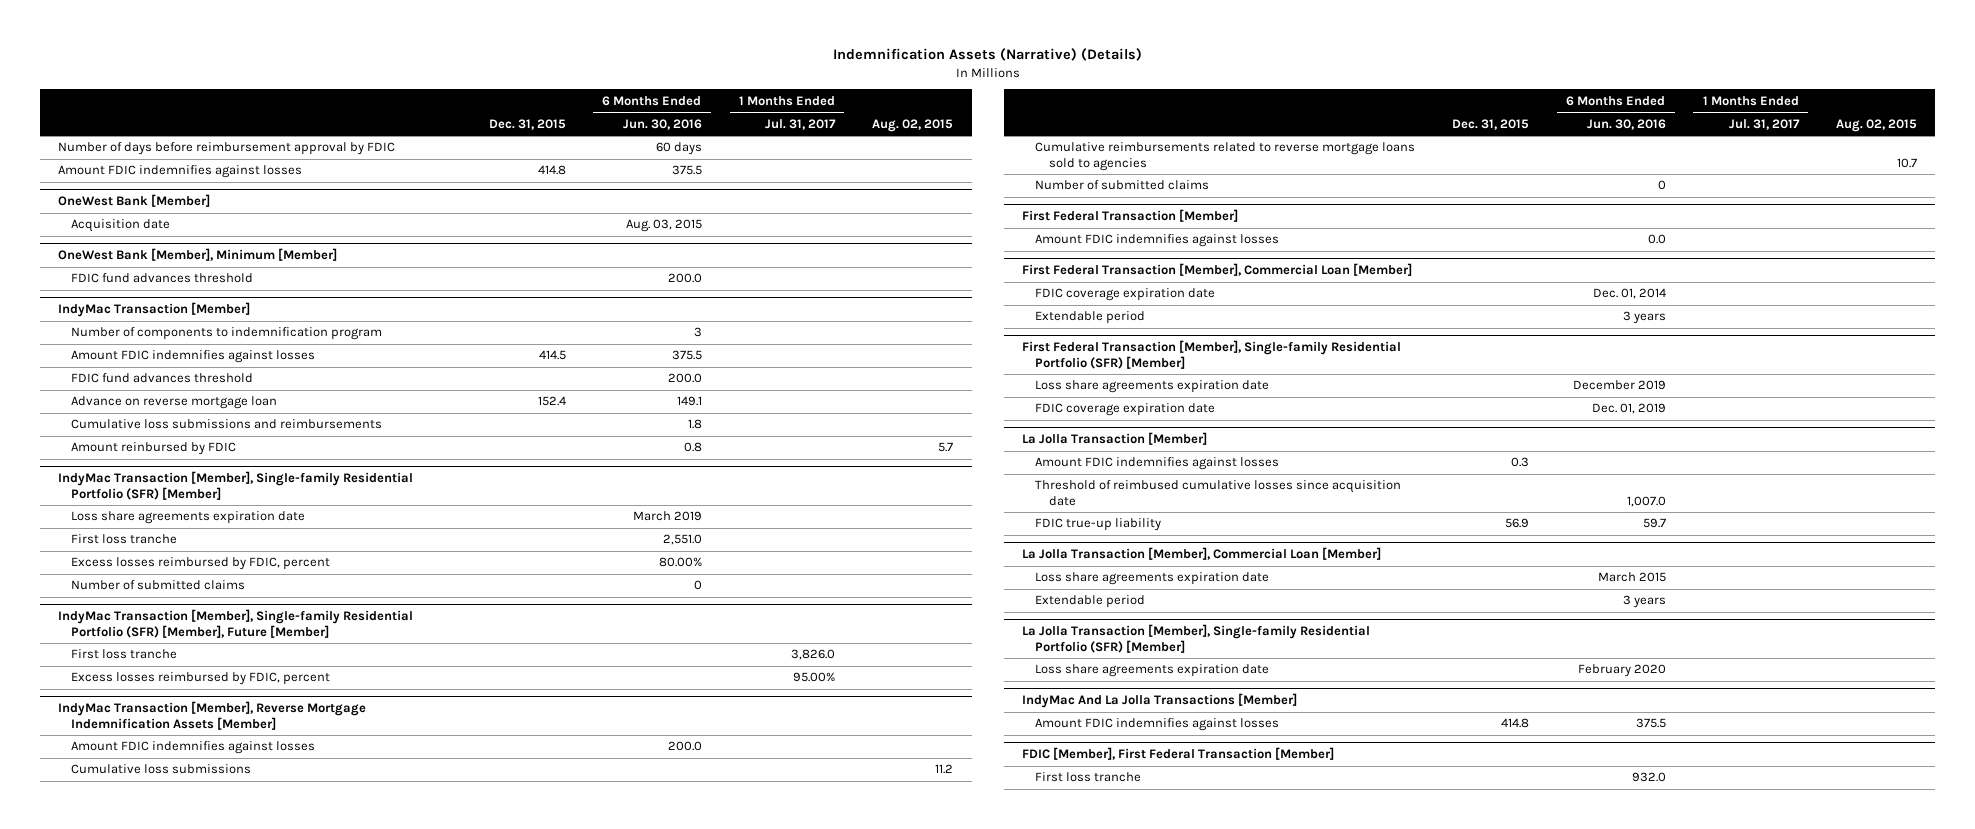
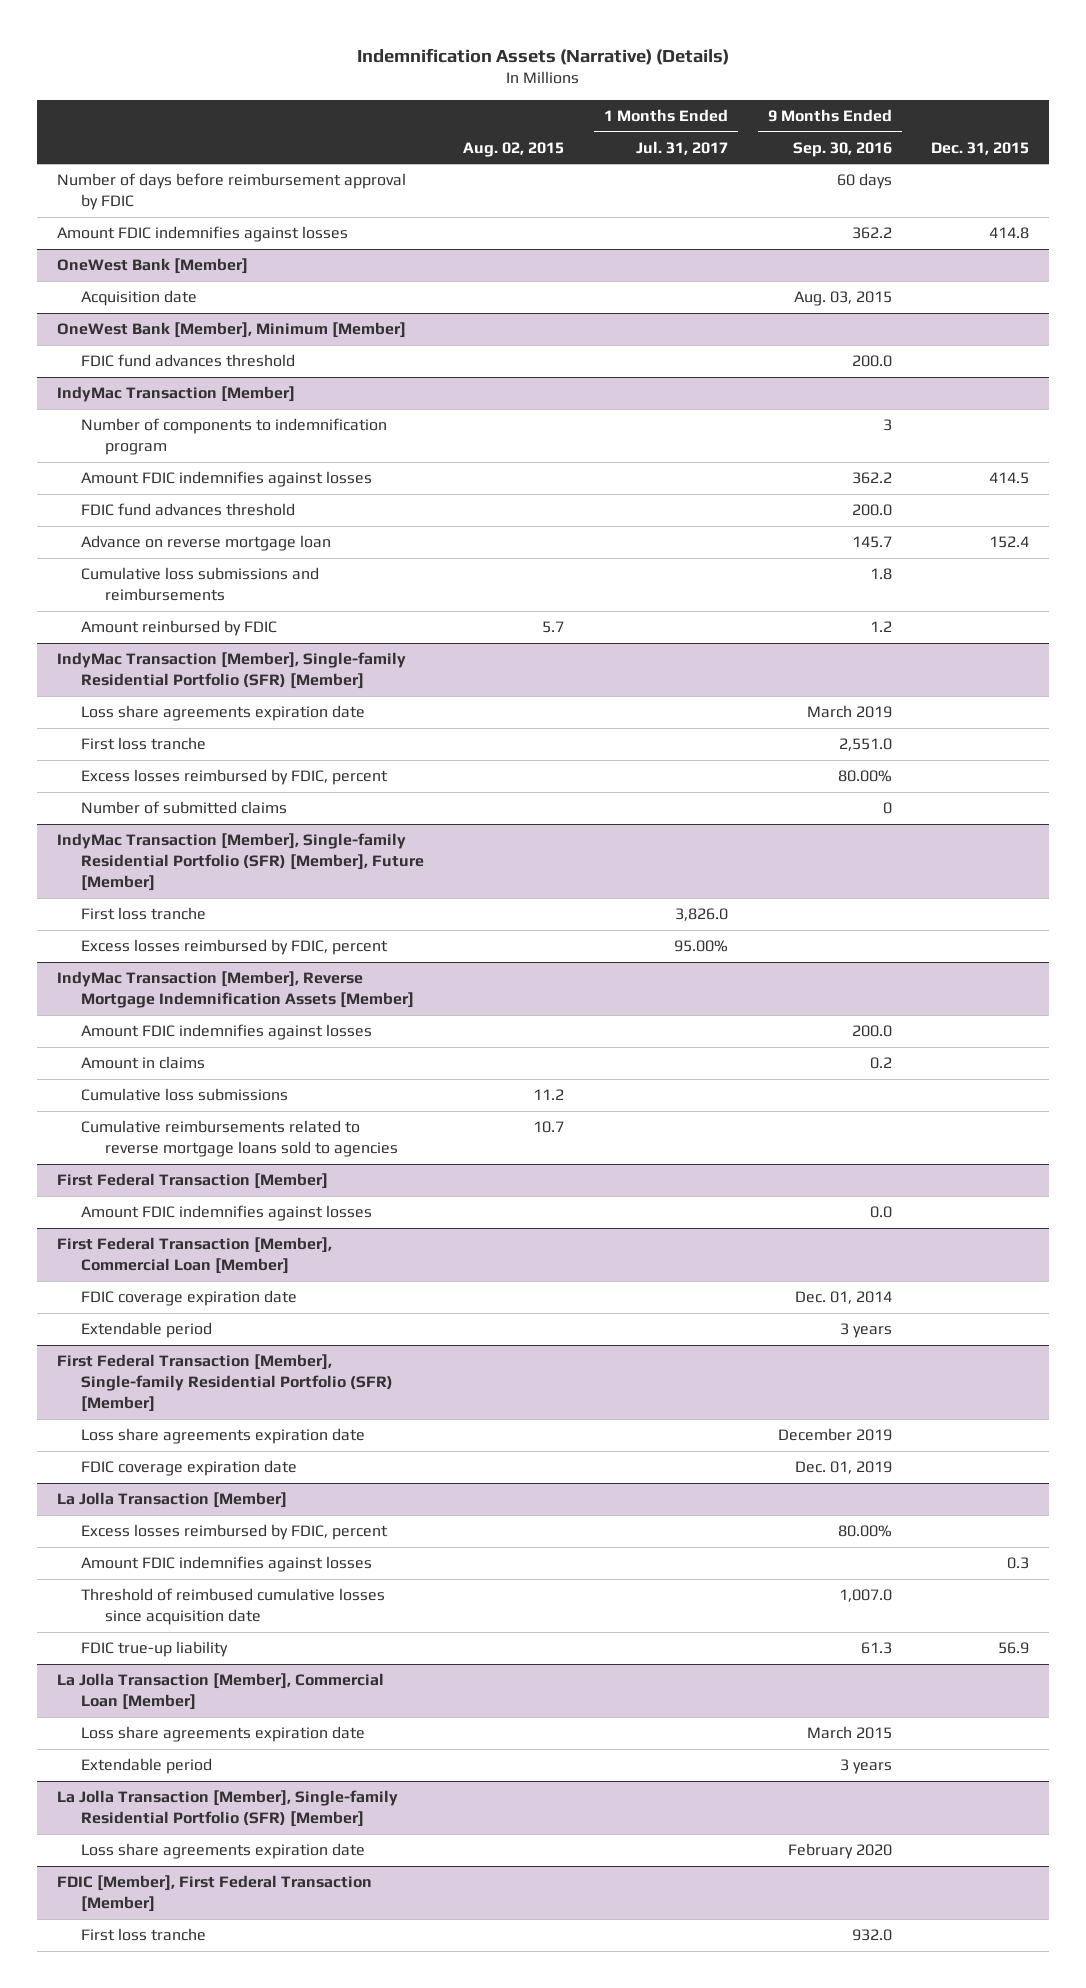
- | Dec. 31, 2015 | 6 Months Ended Jun. 30, 2016 | 1 Months Ended Jul. 31, 2017 | Aug. 02, 2015
+ | Aug. 02, 2015 | 1 Months Ended Jul. 31, 2017 | 9 Months Ended Sep. 30, 2016 | Dec. 31, 2015
@ IndyMac Transaction [Member], Reverse Mortgage Indemnification Assets [Member]
+ Amount in claims | | | 0.2 |
- Number of submitted claims | | 0 | |
@ La Jolla Transaction [Member]
+ Excess losses reimbursed by FDIC, percent | | | 80.00% |
- IndyMac And La Jolla Transactions [Member]
- Amount FDIC indemnifies against losses | 414.8 | 375.5 | |

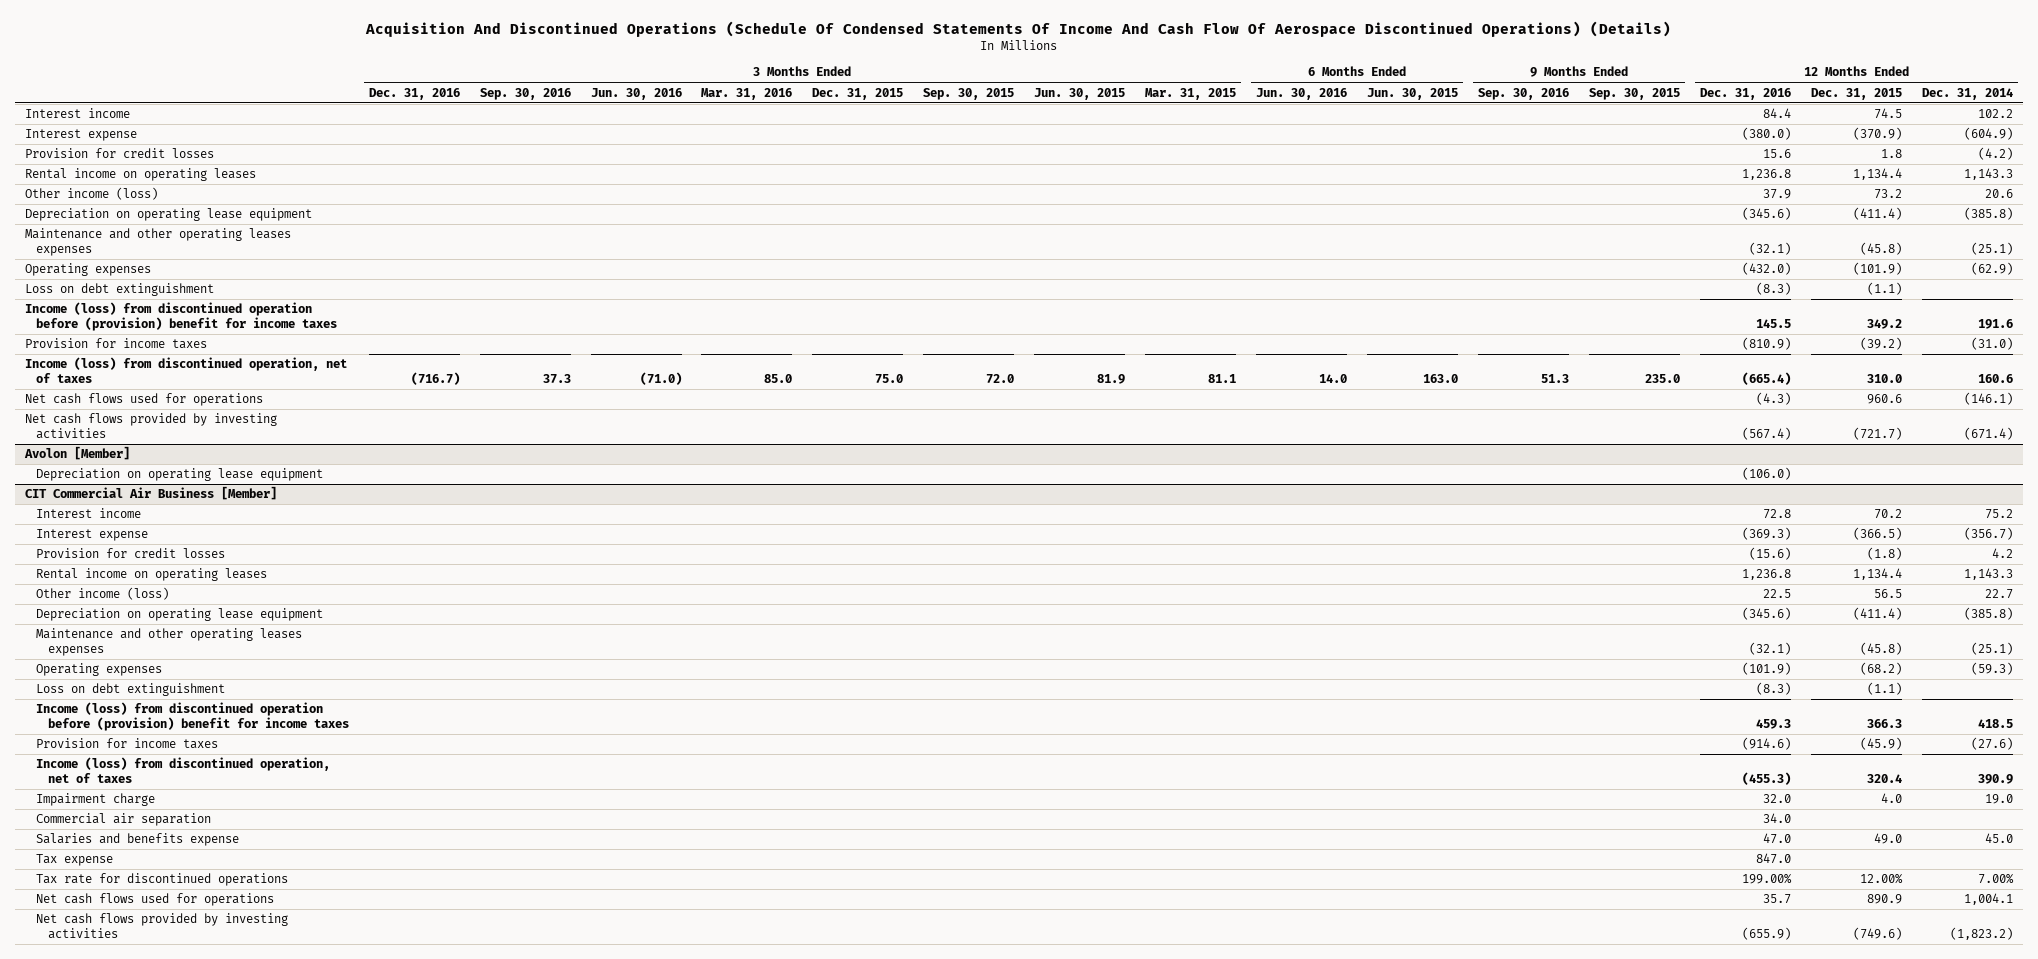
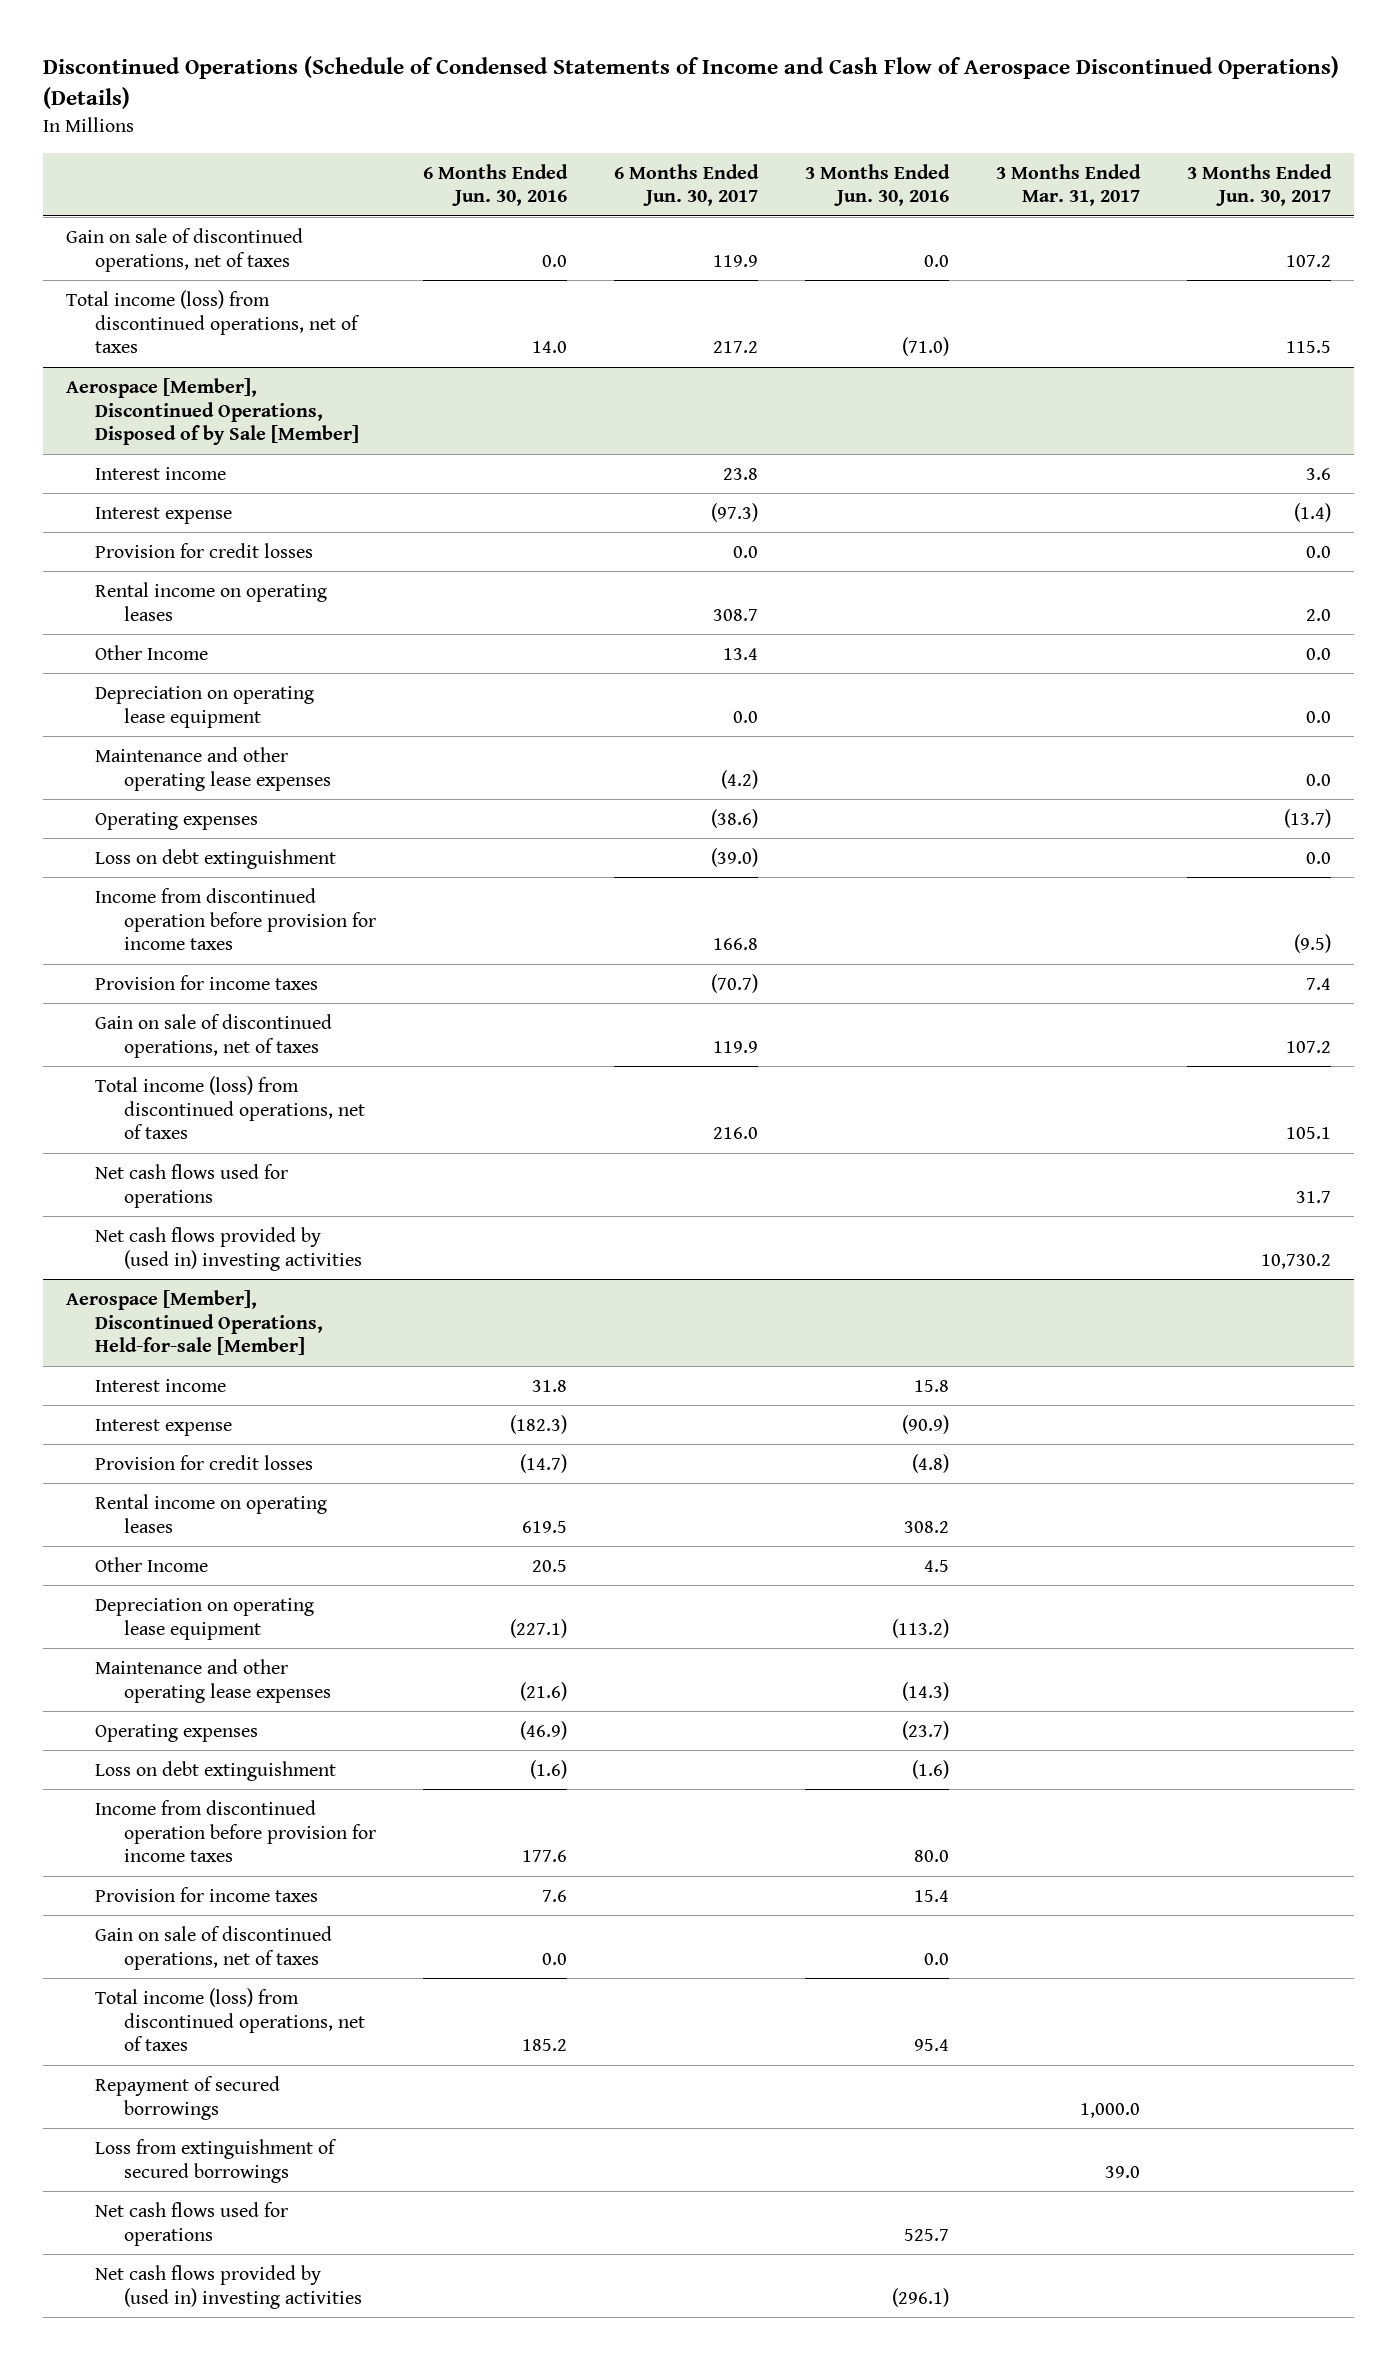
- Acquisition And Discontinued Operations (Schedule Of Condensed Statements Of Income And Cash Flow Of Aerospace Discontinued Operations) (Details)
+ Discontinued Operations (Schedule of Condensed Statements of Income and Cash Flow of Aerospace Discontinued Operations) (Details)
- | 3 Months Ended Dec. 31, 2016 | 3 Months Ended Sep. 30, 2016 | 3 Months Ended Jun. 30, 2016 | 3 Months Ended Mar. 31, 2016 | 3 Months Ended Dec. 31, 2015 | 3 Months Ended Sep. 30, 2015 | 3 Months Ended Jun. 30, 2015 | 3 Months Ended Mar. 31, 2015 | 6 Months Ended Jun. 30, 2016 | 6 Months Ended Jun. 30, 2015 | 9 Months Ended Sep. 30, 2016 | 9 Months Ended Sep. 30, 2015 | 12 Months Ended Dec. 31, 2016 | 12 Months Ended Dec. 31, 2015 | 12 Months Ended Dec. 31, 2014
+ | 6 Months Ended Jun. 30, 2016 | 6 Months Ended Jun. 30, 2017 | 3 Months Ended Jun. 30, 2016 | 3 Months Ended Mar. 31, 2017 | 3 Months Ended Jun. 30, 2017
- Interest income | | | | | | | | | | | | | 84.4 | 74.5 | 102.2
- Interest expense | | | | | | | | | | | | | (380.0) | (370.9) | (604.9)
- Provision for credit losses | | | | | | | | | | | | | 15.6 | 1.8 | (4.2)
- Rental income on operating leases | | | | | | | | | | | | | 1,236.8 | 1,134.4 | 1,143.3
- Other income (loss) | | | | | | | | | | | | | 37.9 | 73.2 | 20.6
- Depreciation on operating lease equipment | | | | | | | | | | | | | (345.6) | (411.4) | (385.8)
- Maintenance and other operating leases expenses | | | | | | | | | | | | | (32.1) | (45.8) | (25.1)
- Operating expenses | | | | | | | | | | | | | (432.0) | (101.9) | (62.9)
- Loss on debt extinguishment | | | | | | | | | | | | | (8.3) | (1.1) |
- Income (loss) from discontinued operation before (provision) benefit for income taxes | | | | | | | | | | | | | 145.5 | 349.2 | 191.6
- Provision for income taxes | | | | | | | | | | | | | (810.9) | (39.2) | (31.0)
- Income (loss) from discontinued operation, net of taxes | (716.7) | 37.3 | (71.0) | 85.0 | 75.0 | 72.0 | 81.9 | 81.1 | 14.0 | 163.0 | 51.3 | 235.0 | (665.4) | 310.0 | 160.6
- Net cash flows used for operations | | | | | | | | | | | | | (4.3) | 960.6 | (146.1)
- Net cash flows provided by investing activities | | | | | | | | | | | | | (567.4) | (721.7) | (671.4)
- Avolon [Member]
- Depreciation on operating lease equipment | | | | | | | | | | | | | (106.0) | |
- CIT Commercial Air Business [Member]
- Interest income | | | | | | | | | | | | | 72.8 | 70.2 | 75.2
- Interest expense | | | | | | | | | | | | | (369.3) | (366.5) | (356.7)
- Provision for credit losses | | | | | | | | | | | | | (15.6) | (1.8) | 4.2
- Rental income on operating leases | | | | | | | | | | | | | 1,236.8 | 1,134.4 | 1,143.3
- Other income (loss) | | | | | | | | | | | | | 22.5 | 56.5 | 22.7
- Depreciation on operating lease equipment | | | | | | | | | | | | | (345.6) | (411.4) | (385.8)
- Maintenance and other operating leases expenses | | | | | | | | | | | | | (32.1) | (45.8) | (25.1)
- Operating expenses | | | | | | | | | | | | | (101.9) | (68.2) | (59.3)
- Loss on debt extinguishment | | | | | | | | | | | | | (8.3) | (1.1) |
- Income (loss) from discontinued operation before (provision) benefit for income taxes | | | | | | | | | | | | | 459.3 | 366.3 | 418.5
- Provision for income taxes | | | | | | | | | | | | | (914.6) | (45.9) | (27.6)
- Income (loss) from discontinued operation, net of taxes | | | | | | | | | | | | | (455.3) | 320.4 | 390.9
- Impairment charge | | | | | | | | | | | | | 32.0 | 4.0 | 19.0
- Commercial air separation | | | | | | | | | | | | | 34.0 | |
- Salaries and benefits expense | | | | | | | | | | | | | 47.0 | 49.0 | 45.0
- Tax expense | | | | | | | | | | | | | 847.0 | |
- Tax rate for discontinued operations | | | | | | | | | | | | | 199.00% | 12.00% | 7.00%
- Net cash flows used for operations | | | | | | | | | | | | | 35.7 | 890.9 | 1,004.1
- Net cash flows provided by investing activities | | | | | | | | | | | | | (655.9) | (749.6) | (1,823.2)
+ Gain on sale of discontinued operations, net of taxes | 0.0 | 119.9 | 0.0 | | 107.2
+ Total income (loss) from discontinued operations, net of taxes | 14.0 | 217.2 | (71.0) | | 115.5
+ Aerospace [Member], Discontinued Operations, Disposed of by Sale [Member]
+ Interest income | | 23.8 | | | 3.6
+ Interest expense | | (97.3) | | | (1.4)
+ Provision for credit losses | | 0.0 | | | 0.0
+ Rental income on operating leases | | 308.7 | | | 2.0
+ Other Income | | 13.4 | | | 0.0
+ Depreciation on operating lease equipment | | 0.0 | | | 0.0
+ Maintenance and other operating lease expenses | | (4.2) | | | 0.0
+ Operating expenses | | (38.6) | | | (13.7)
+ Loss on debt extinguishment | | (39.0) | | | 0.0
+ Income from discontinued operation before provision for income taxes | | 166.8 | | | (9.5)
+ Provision for income taxes | | (70.7) | | | 7.4
+ Gain on sale of discontinued operations, net of taxes | | 119.9 | | | 107.2
+ Total income (loss) from discontinued operations, net of taxes | | 216.0 | | | 105.1
+ Net cash flows used for operations | | | | | 31.7
+ Net cash flows provided by (used in) investing activities | | | | | 10,730.2
+ Aerospace [Member], Discontinued Operations, Held-for-sale [Member]
+ Interest income | 31.8 | | 15.8 | |
+ Interest expense | (182.3) | | (90.9) | |
+ Provision for credit losses | (14.7) | | (4.8) | |
+ Rental income on operating leases | 619.5 | | 308.2 | |
+ Other Income | 20.5 | | 4.5 | |
+ Depreciation on operating lease equipment | (227.1) | | (113.2) | |
+ Maintenance and other operating lease expenses | (21.6) | | (14.3) | |
+ Operating expenses | (46.9) | | (23.7) | |
+ Loss on debt extinguishment | (1.6) | | (1.6) | |
+ Income from discontinued operation before provision for income taxes | 177.6 | | 80.0 | |
+ Provision for income taxes | 7.6 | | 15.4 | |
+ Gain on sale of discontinued operations, net of taxes | 0.0 | | 0.0 | |
+ Total income (loss) from discontinued operations, net of taxes | 185.2 | | 95.4 | |
+ Repayment of secured borrowings | | | | 1,000.0 |
+ Loss from extinguishment of secured borrowings | | | | 39.0 |
+ Net cash flows used for operations | | | 525.7 | |
+ Net cash flows provided by (used in) investing activities | | | (296.1) | |

